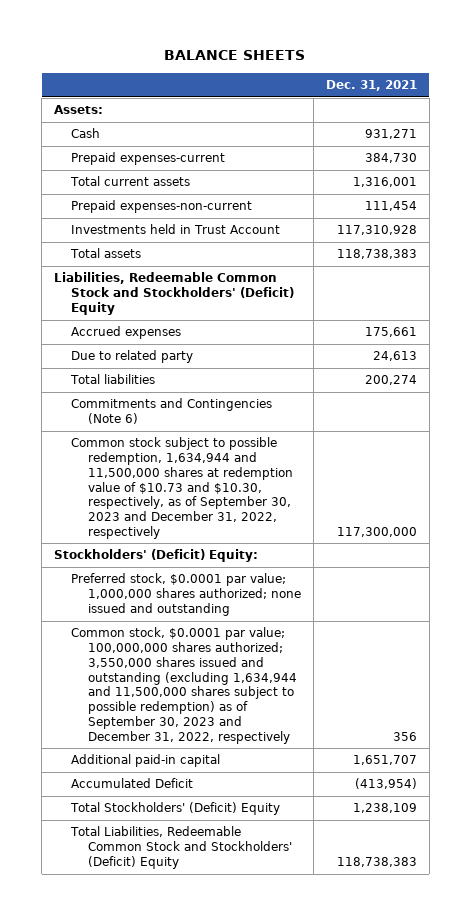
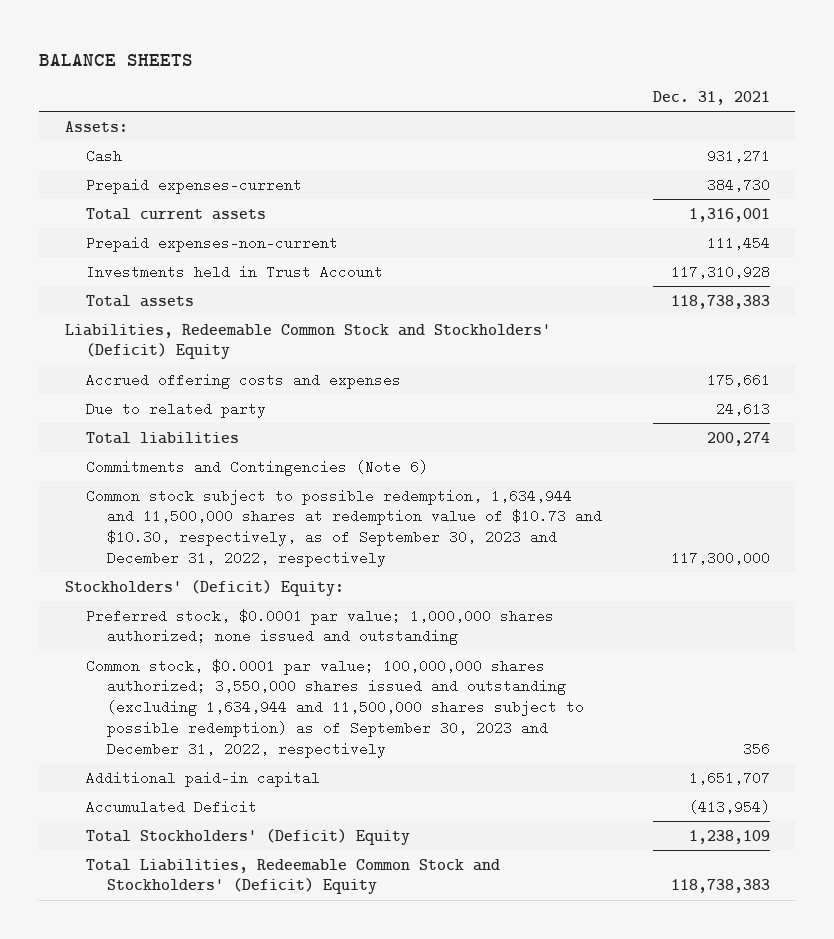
- Accrued expenses | 175,661
+ Accrued offering costs and expenses | 175,661

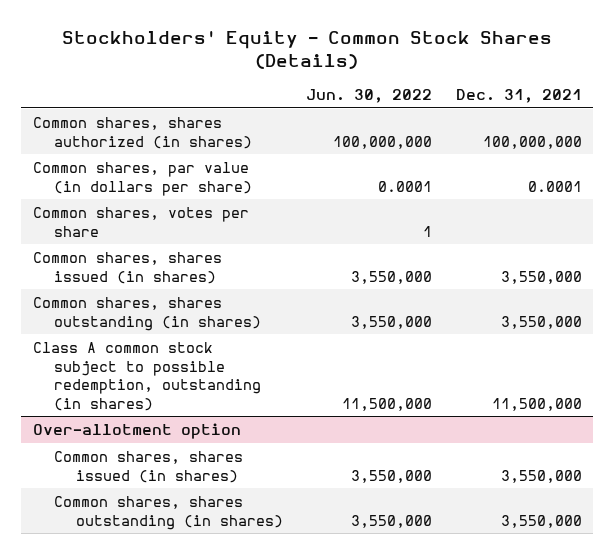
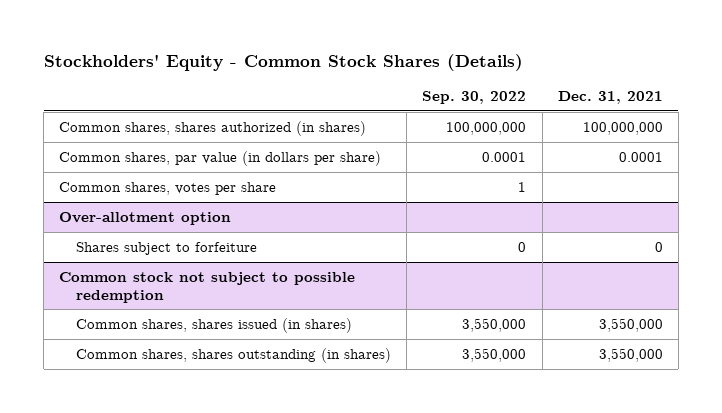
- | Jun. 30, 2022 | Dec. 31, 2021
+ | Sep. 30, 2022 | Dec. 31, 2021
- Common shares, shares issued (in shares) | 3,550,000 | 3,550,000
- Common shares, shares outstanding (in shares) | 3,550,000 | 3,550,000
- Class A common stock subject to possible redemption, outstanding (in shares) | 11,500,000 | 11,500,000
@ Over-allotment option
+ Shares subject to forfeiture | 0 | 0
+ Common stock not subject to possible redemption

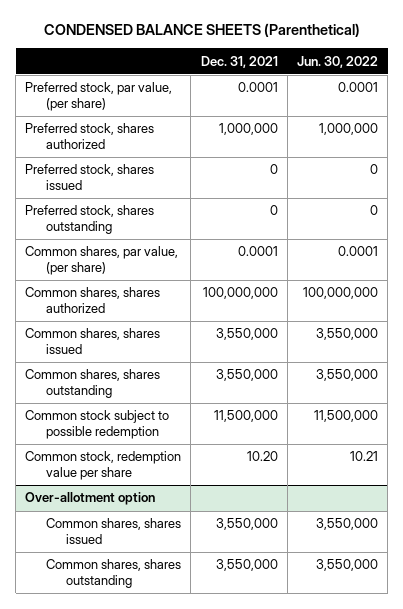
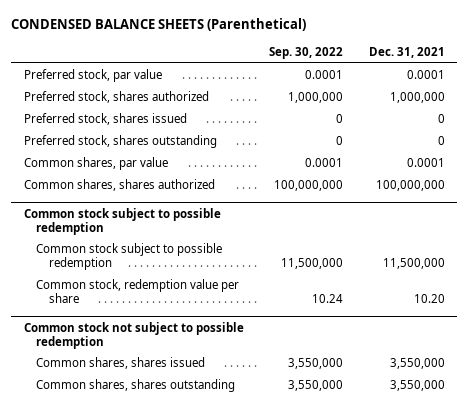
- | Dec. 31, 2021 | Jun. 30, 2022
+ | Sep. 30, 2022 | Dec. 31, 2021
- Preferred stock, par value, (per share) | 0.0001 | 0.0001
+ Preferred stock, par value | 0.0001 | 0.0001
- Common shares, par value, (per share) | 0.0001 | 0.0001
+ Common shares, par value | 0.0001 | 0.0001
- Common shares, shares issued | 3,550,000 | 3,550,000
- Common shares, shares outstanding | 3,550,000 | 3,550,000
+ Common stock subject to possible redemption
- Over-allotment option
+ Common stock not subject to possible redemption

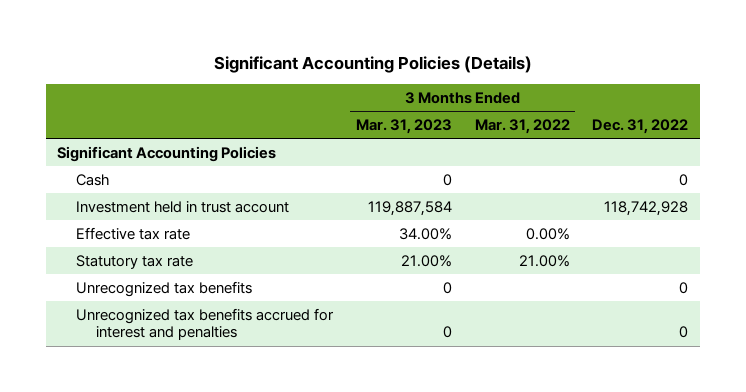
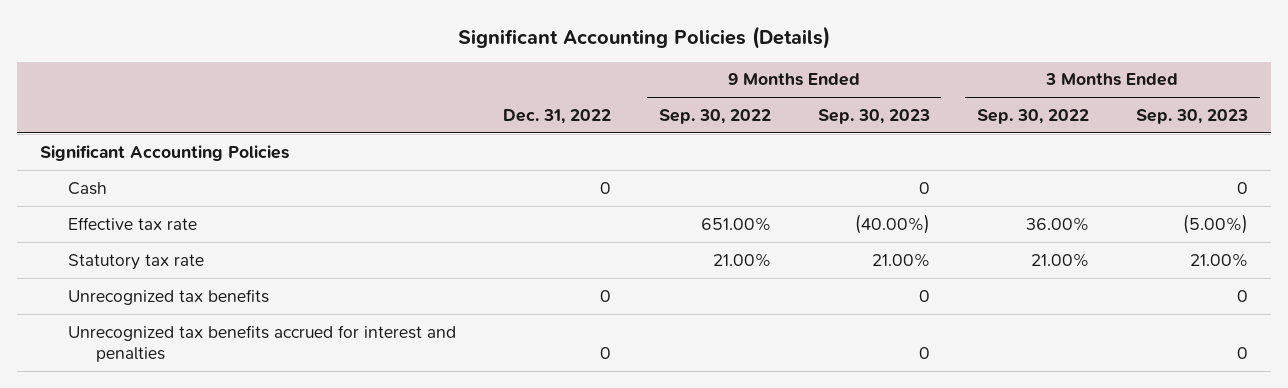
- | 3 Months Ended Mar. 31, 2023 | 3 Months Ended Mar. 31, 2022 | Dec. 31, 2022
+ | Dec. 31, 2022 | 9 Months Ended Sep. 30, 2022 | 9 Months Ended Sep. 30, 2023 | 3 Months Ended Sep. 30, 2022 | 3 Months Ended Sep. 30, 2023
- Investment held in trust account | 119,887,584 | | 118,742,928

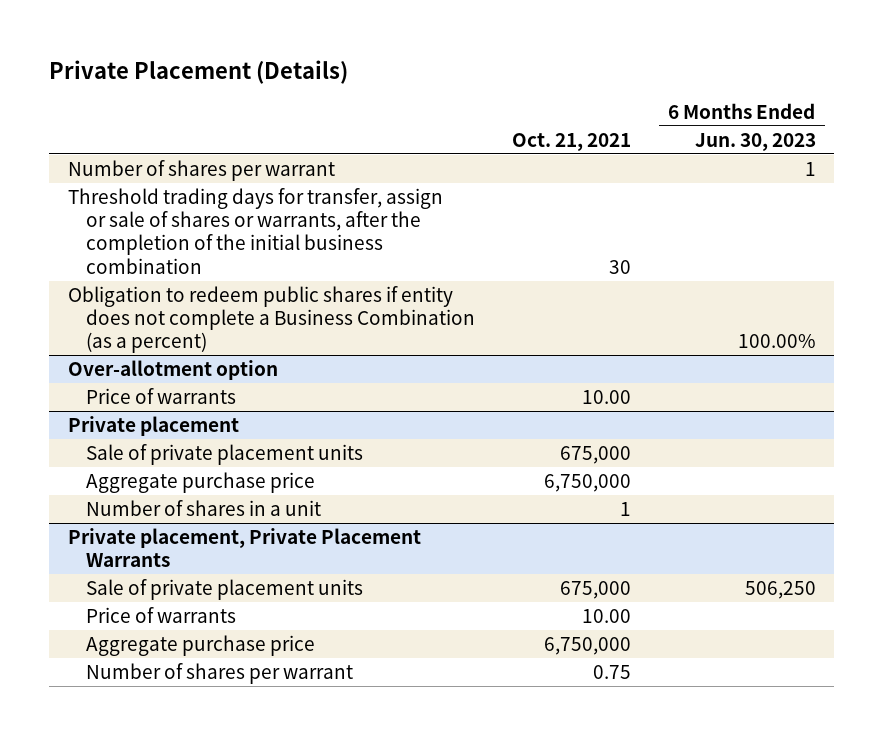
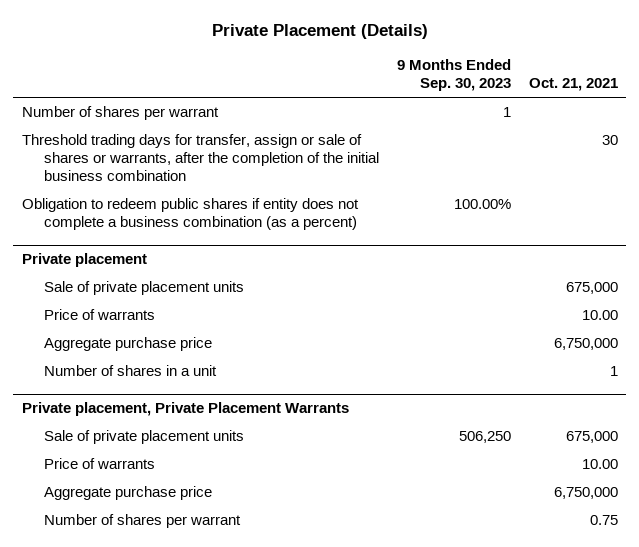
- | Oct. 21, 2021 | 6 Months Ended Jun. 30, 2023
+ | 9 Months Ended Sep. 30, 2023 | Oct. 21, 2021
- Obligation to redeem public shares if entity does not complete a Business Combination (as a percent) | | 100.00%
- Over-allotment option
- Price of warrants | 10.00 |
+ Obligation to redeem public shares if entity does not complete a business combination (as a percent) | 100.00% |
@ Private placement
+ Price of warrants | | 10.00

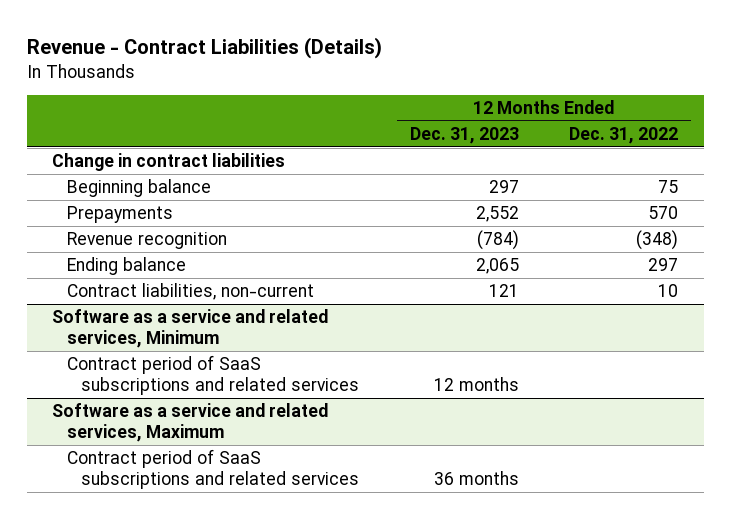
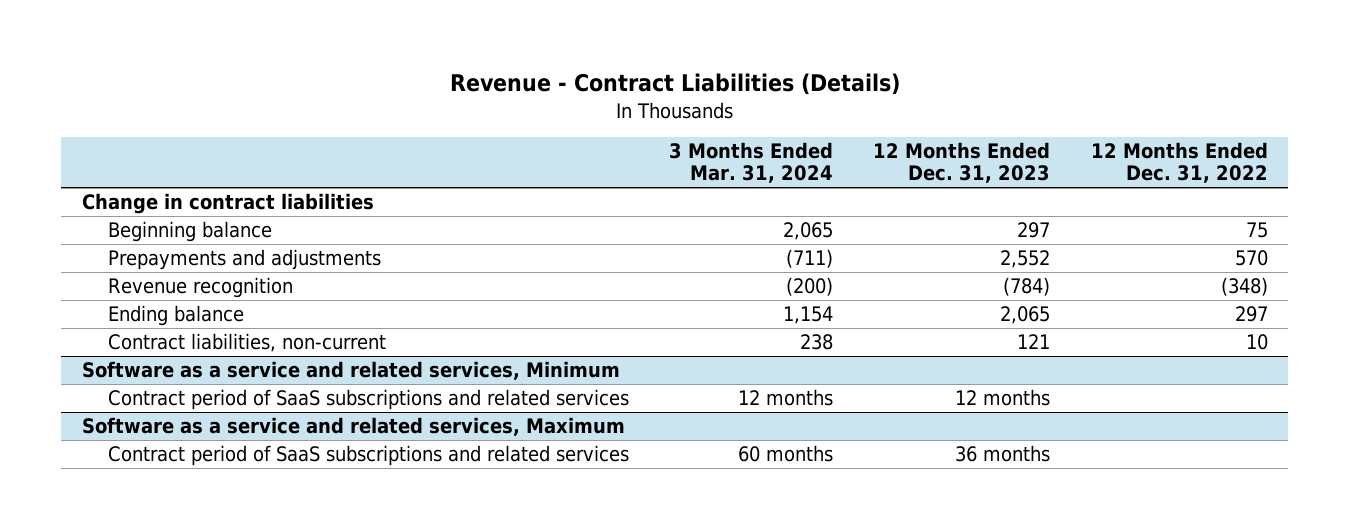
- | 12 Months Ended Dec. 31, 2023 | 12 Months Ended Dec. 31, 2022
+ | 3 Months Ended Mar. 31, 2024 | 12 Months Ended Dec. 31, 2023 | 12 Months Ended Dec. 31, 2022
- Prepayments | 2,552 | 570
+ Prepayments and adjustments | (711) | 2,552 | 570

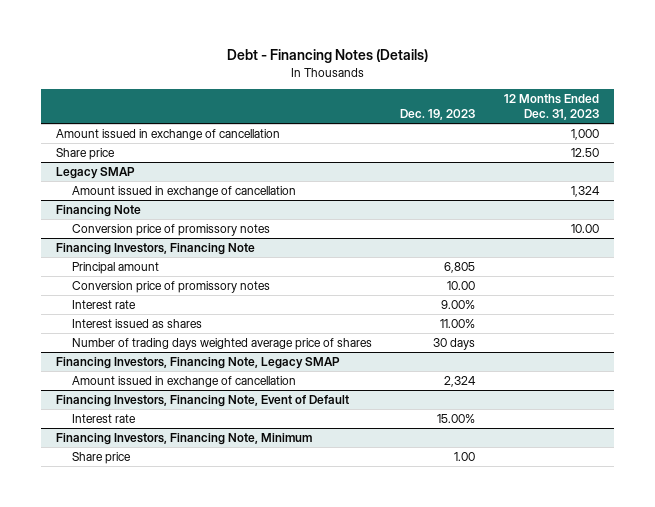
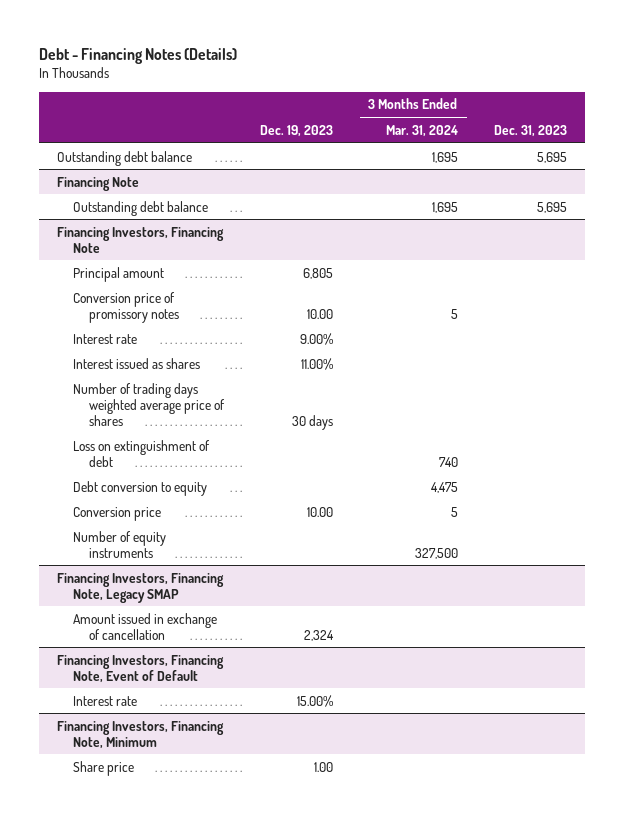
- | Dec. 19, 2023 | 12 Months Ended Dec. 31, 2023
+ | Dec. 19, 2023 | 3 Months Ended Mar. 31, 2024 | Dec. 31, 2023
- Amount issued in exchange of cancellation | | 1,000
- Share price | | 12.50
- Legacy SMAP
- Amount issued in exchange of cancellation | | 1,324
+ Outstanding debt balance | | 1,695 | 5,695
@ Financing Note
- Conversion price of promissory notes | | 10.00
+ Outstanding debt balance | | 1,695 | 5,695
@ Financing Investors, Financing Note
+ Loss on extinguishment of debt | | 740 |
+ Debt conversion to equity | | 4,475 |
+ Conversion price | 10.00 | 5 |
+ Number of equity instruments | | 327,500 |

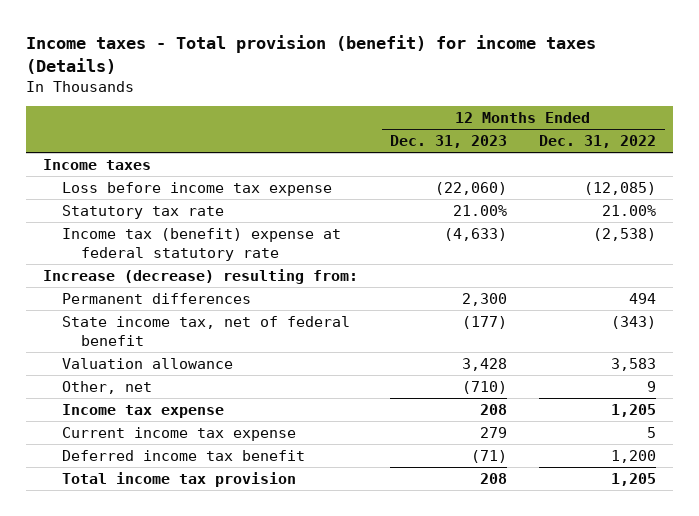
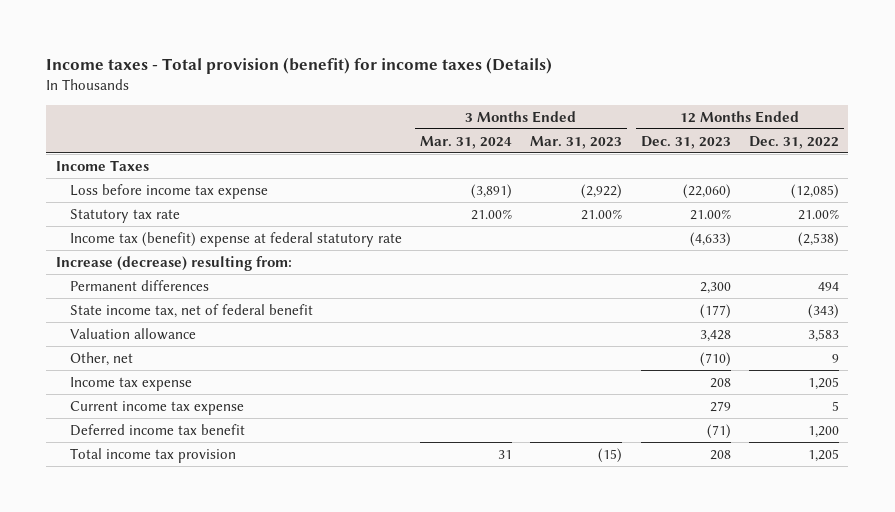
- | 12 Months Ended Dec. 31, 2023 | 12 Months Ended Dec. 31, 2022
+ | 3 Months Ended Mar. 31, 2024 | 3 Months Ended Mar. 31, 2023 | 12 Months Ended Dec. 31, 2023 | 12 Months Ended Dec. 31, 2022
- Income taxes
+ Income Taxes

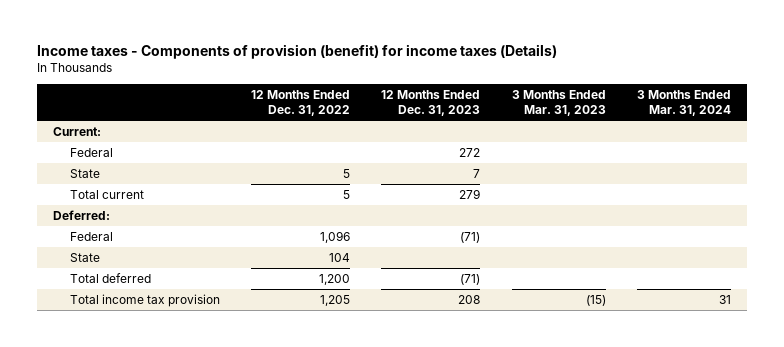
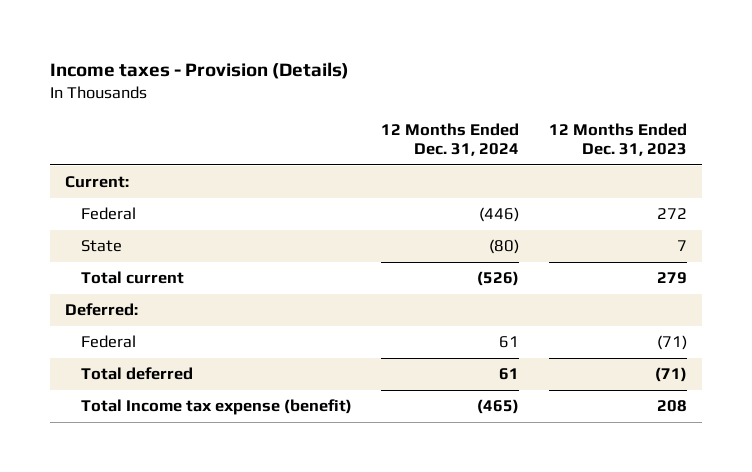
- Income taxes - Components of provision (benefit) for income taxes (Details)
+ Income taxes - Provision (Details)
- | 12 Months Ended Dec. 31, 2022 | 12 Months Ended Dec. 31, 2023 | 3 Months Ended Mar. 31, 2023 | 3 Months Ended Mar. 31, 2024
+ | 12 Months Ended Dec. 31, 2024 | 12 Months Ended Dec. 31, 2023
- State | 104 | | |
- Total income tax provision | 1,205 | 208 | (15) | 31
+ Total Income tax expense (benefit) | (465) | 208

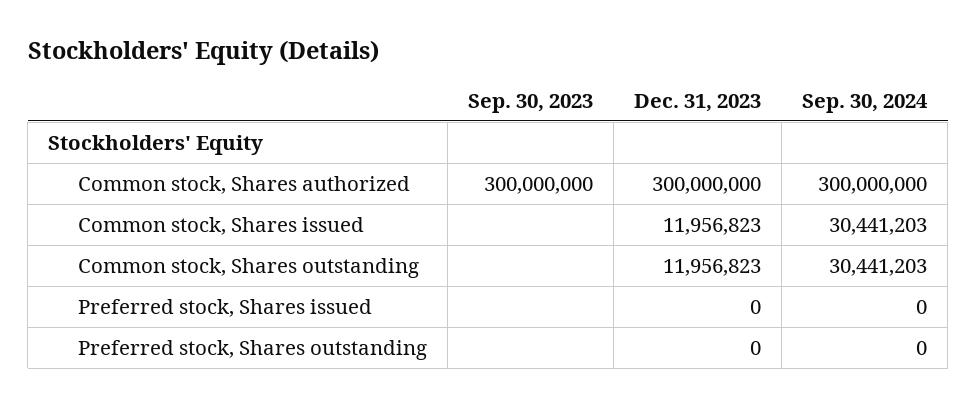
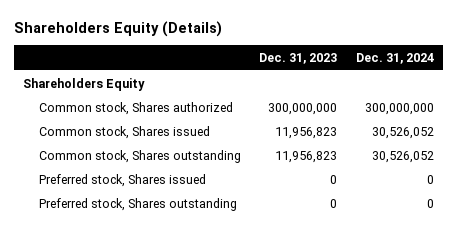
- Stockholders' Equity (Details)
+ Shareholders Equity (Details)
- | Sep. 30, 2023 | Dec. 31, 2023 | Sep. 30, 2024
+ | Dec. 31, 2023 | Dec. 31, 2024
- Stockholders' Equity
+ Shareholders Equity

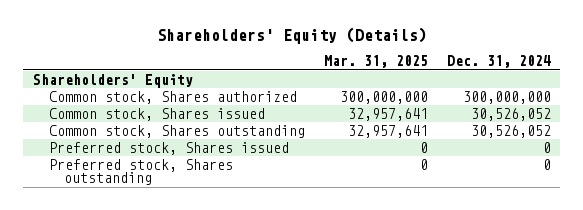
- Shareholders Equity (Details)
+ Shareholders' Equity (Details)
- | Dec. 31, 2023 | Dec. 31, 2024
+ | Mar. 31, 2025 | Dec. 31, 2024
- Shareholders Equity
+ Shareholders' Equity

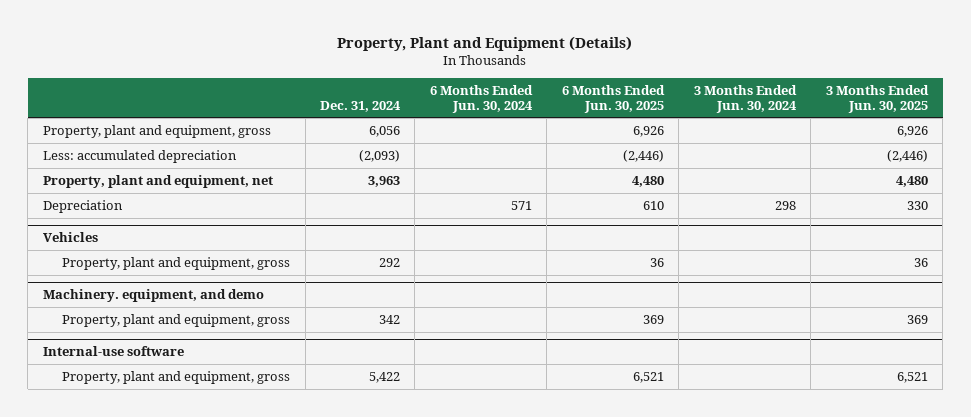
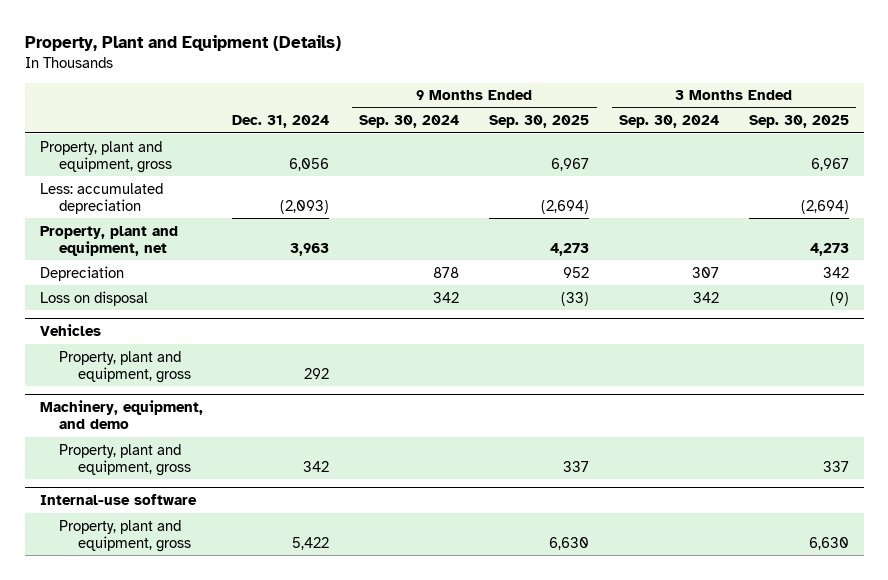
- | Dec. 31, 2024 | 6 Months Ended Jun. 30, 2024 | 6 Months Ended Jun. 30, 2025 | 3 Months Ended Jun. 30, 2024 | 3 Months Ended Jun. 30, 2025
+ | Dec. 31, 2024 | 9 Months Ended Sep. 30, 2024 | 9 Months Ended Sep. 30, 2025 | 3 Months Ended Sep. 30, 2024 | 3 Months Ended Sep. 30, 2025
+ Loss on disposal | | 342 | (33) | 342 | (9)
- Machinery. equipment, and demo
+ Machinery, equipment, and demo

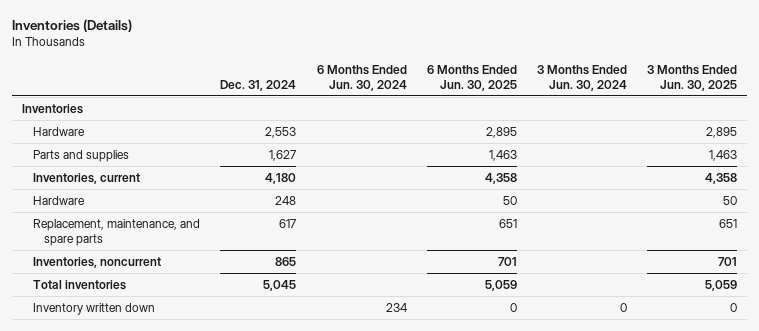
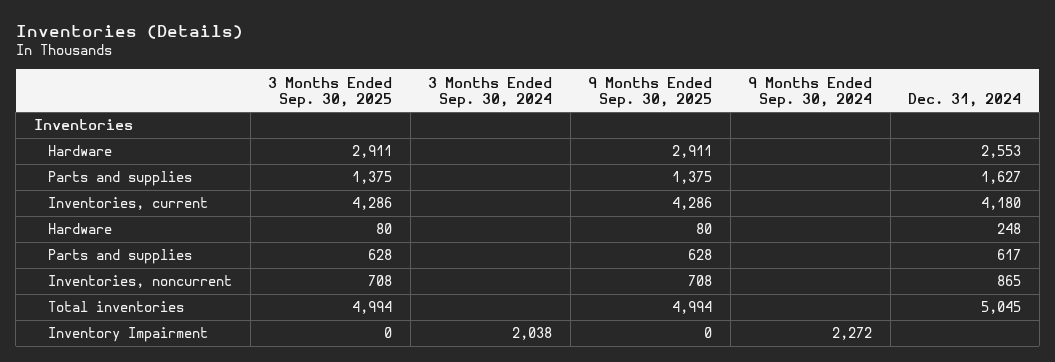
- | Dec. 31, 2024 | 6 Months Ended Jun. 30, 2024 | 6 Months Ended Jun. 30, 2025 | 3 Months Ended Jun. 30, 2024 | 3 Months Ended Jun. 30, 2025
+ | 3 Months Ended Sep. 30, 2025 | 3 Months Ended Sep. 30, 2024 | 9 Months Ended Sep. 30, 2025 | 9 Months Ended Sep. 30, 2024 | Dec. 31, 2024
- Replacement, maintenance, and spare parts | 617 | | 651 | | 651
+ Parts and supplies | 628 | | 628 | | 617
- Inventory written down | | 234 | 0 | 0 | 0
+ Inventory Impairment | 0 | 2,038 | 0 | 2,272 |

